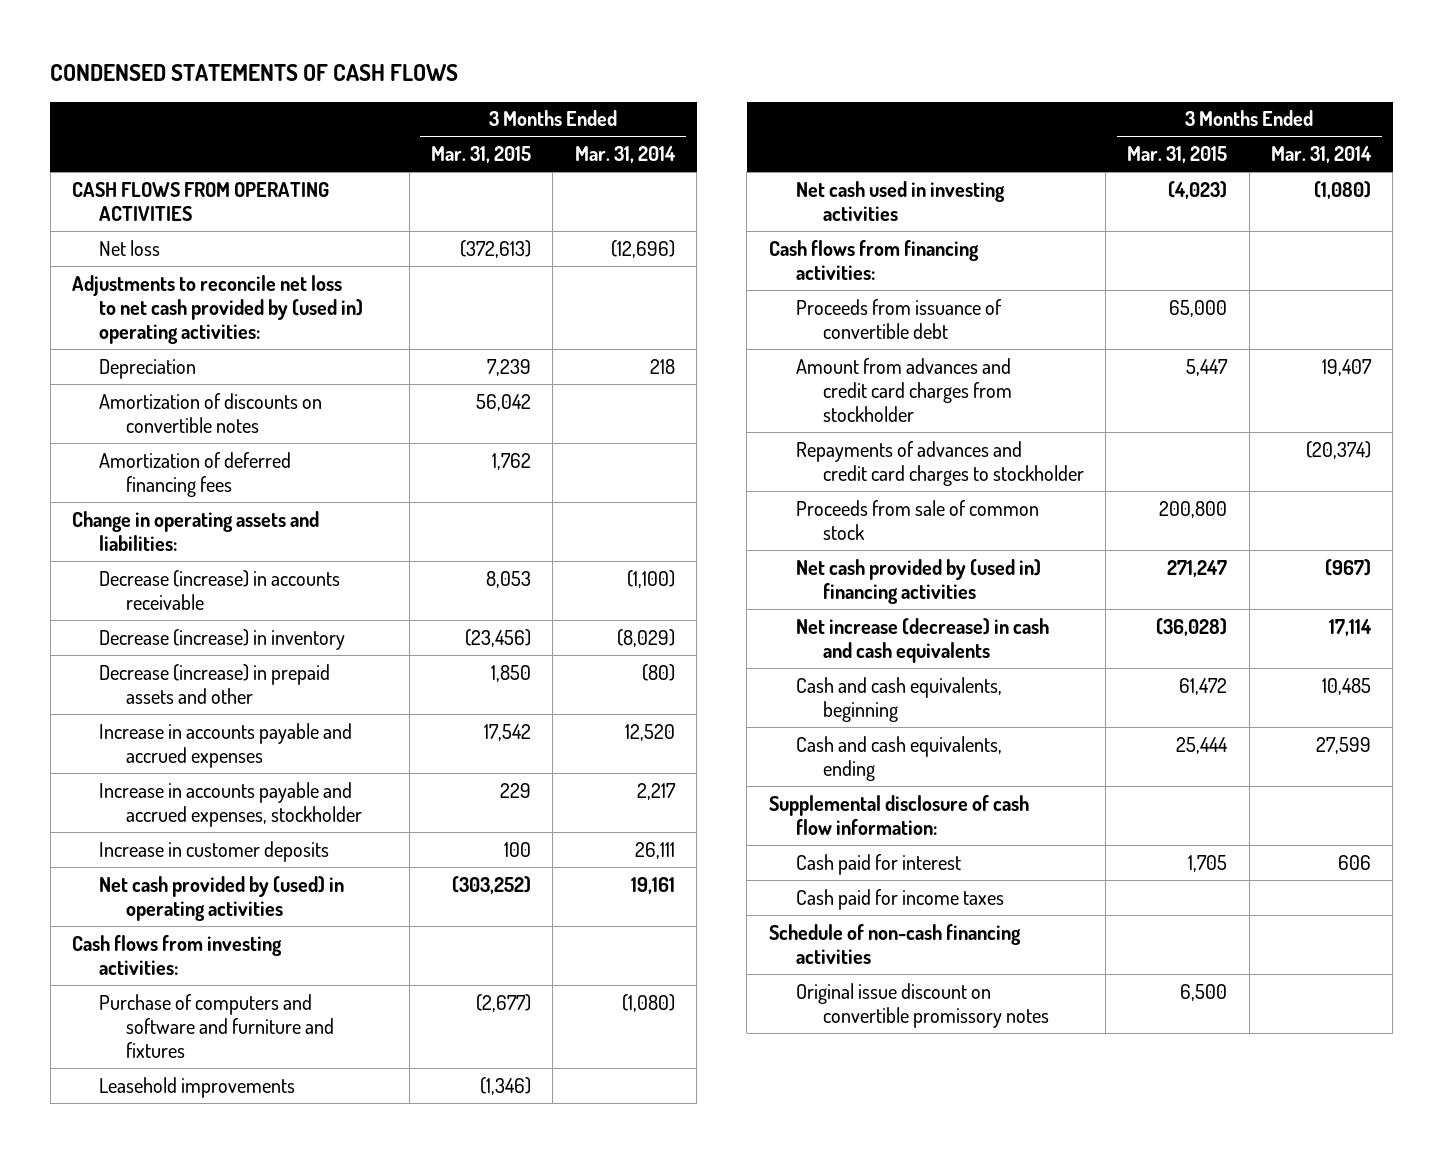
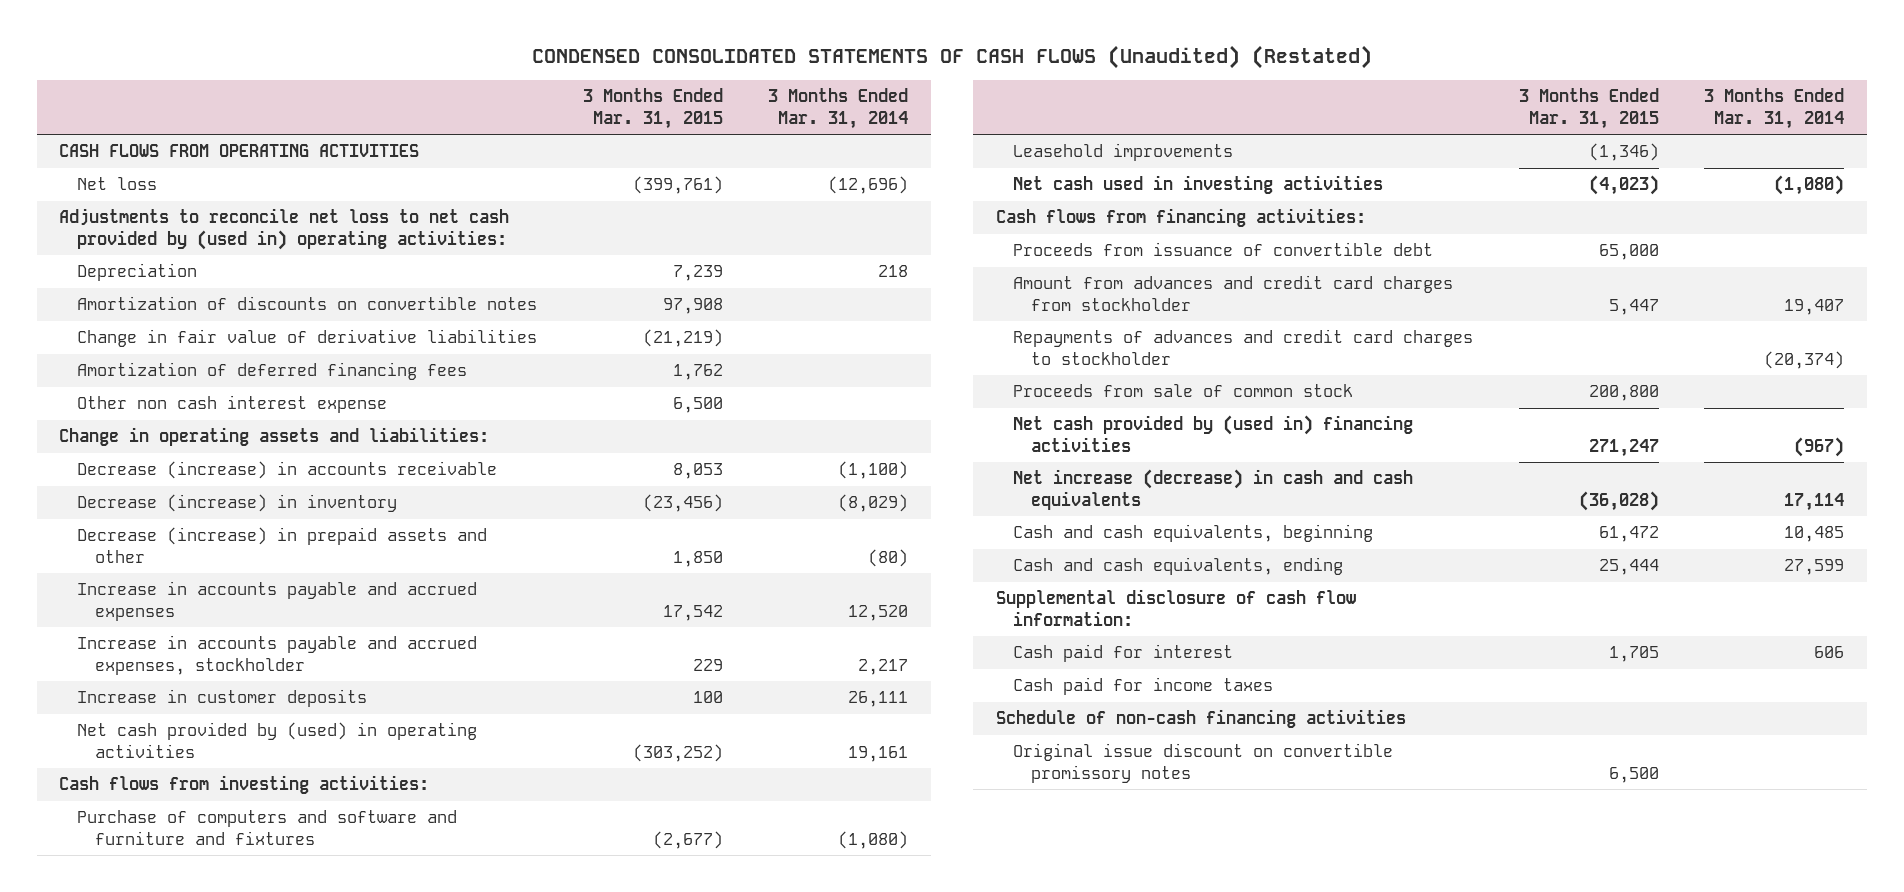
- CONDENSED STATEMENTS OF CASH FLOWS
+ CONDENSED CONSOLIDATED STATEMENTS OF CASH FLOWS (Unaudited) (Restated)
- Net loss | (372,613) | (12,696)
+ Net loss | (399,761) | (12,696)
- Amortization of discounts on convertible notes | 56,042 |
+ Amortization of discounts on convertible notes | 97,908 |
+ Change in fair value of derivative liabilities | (21,219) |
+ Other non cash interest expense | 6,500 |

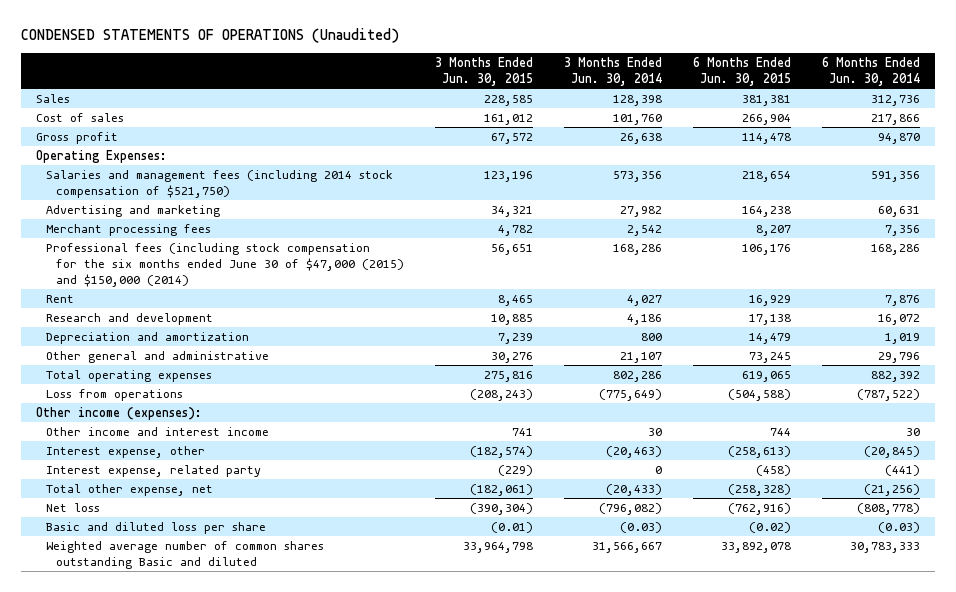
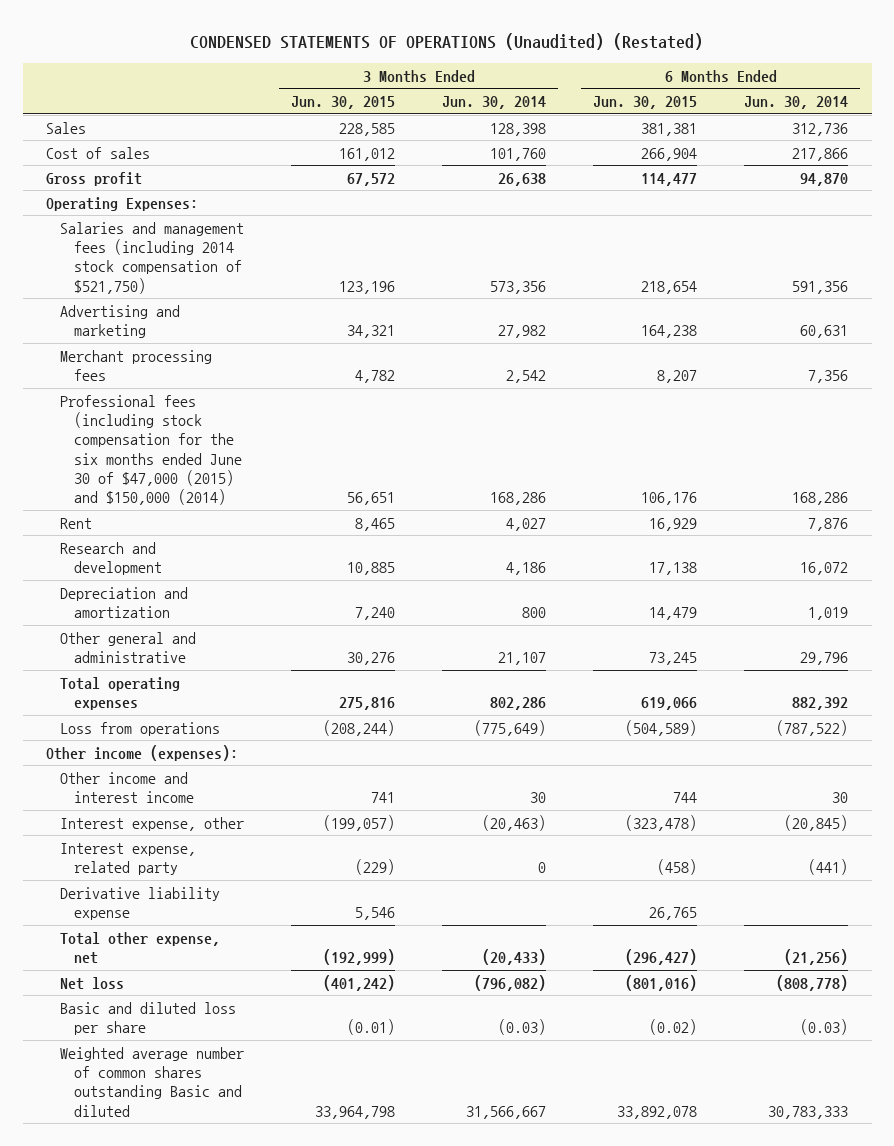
- CONDENSED STATEMENTS OF OPERATIONS (Unaudited)
+ CONDENSED STATEMENTS OF OPERATIONS (Unaudited) (Restated)
- Gross profit | 67,572 | 26,638 | 114,478 | 94,870
+ Gross profit | 67,572 | 26,638 | 114,477 | 94,870
- Depreciation and amortization | 7,239 | 800 | 14,479 | 1,019
+ Depreciation and amortization | 7,240 | 800 | 14,479 | 1,019
- Total operating expenses | 275,816 | 802,286 | 619,065 | 882,392
- Loss from operations | (208,243) | (775,649) | (504,588) | (787,522)
+ Total operating expenses | 275,816 | 802,286 | 619,066 | 882,392
+ Loss from operations | (208,244) | (775,649) | (504,589) | (787,522)
- Interest expense, other | (182,574) | (20,463) | (258,613) | (20,845)
+ Interest expense, other | (199,057) | (20,463) | (323,478) | (20,845)
- Total other expense, net | (182,061) | (20,433) | (258,328) | (21,256)
- Net loss | (390,304) | (796,082) | (762,916) | (808,778)
+ Derivative liability expense | 5,546 | | 26,765 |
+ Total other expense, net | (192,999) | (20,433) | (296,427) | (21,256)
+ Net loss | (401,242) | (796,082) | (801,016) | (808,778)

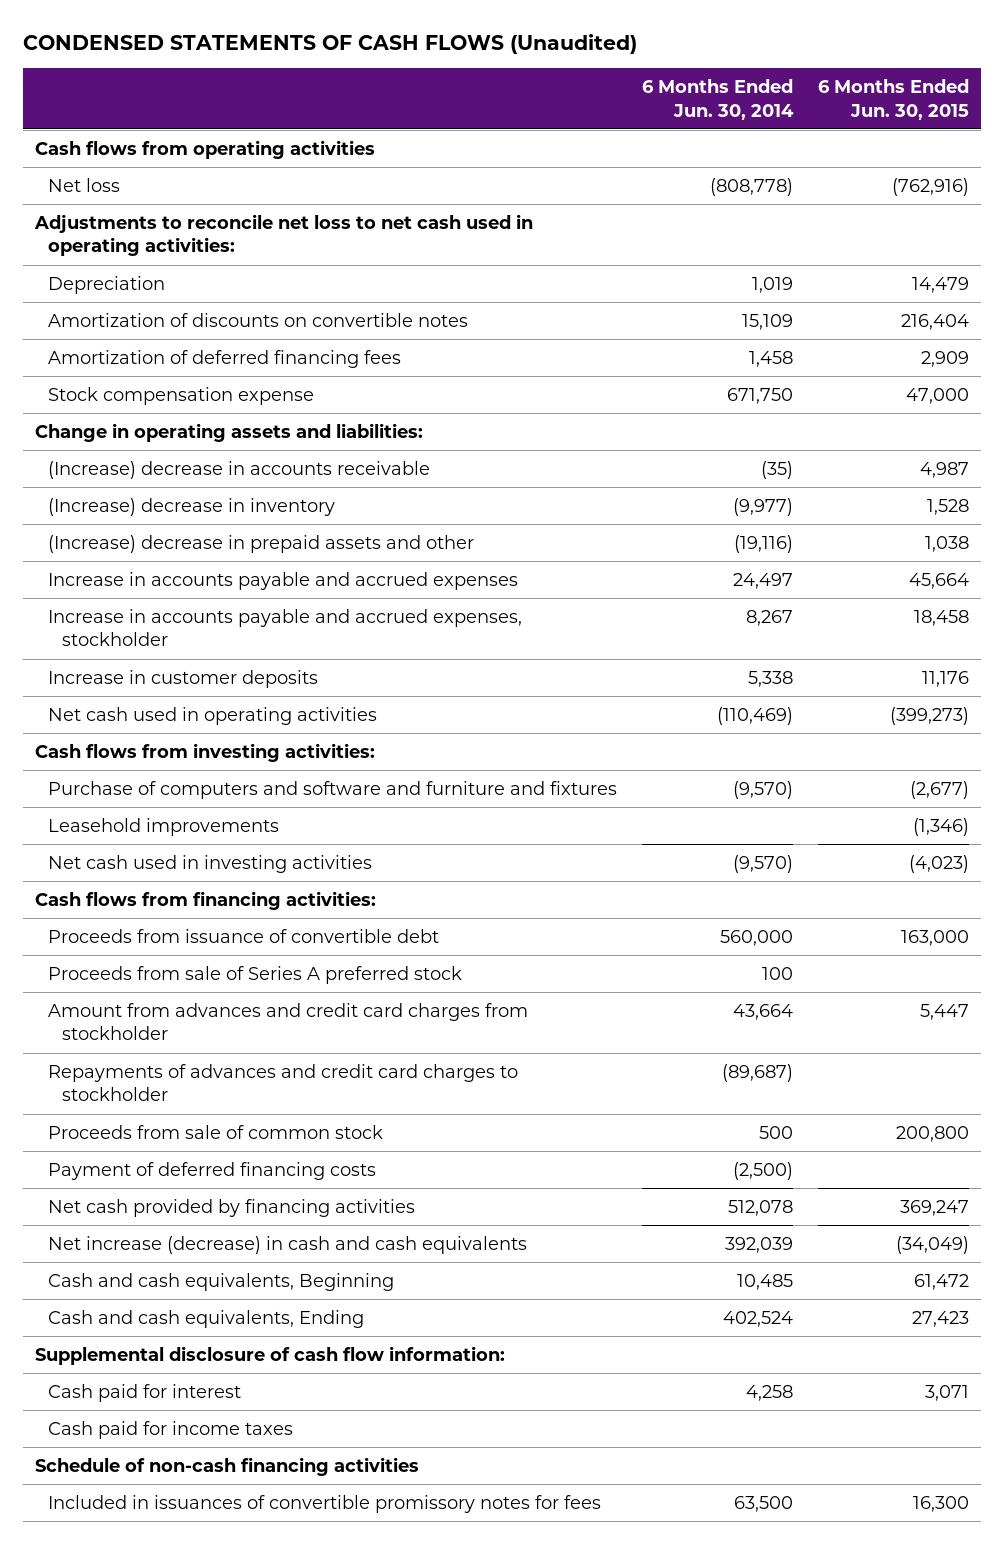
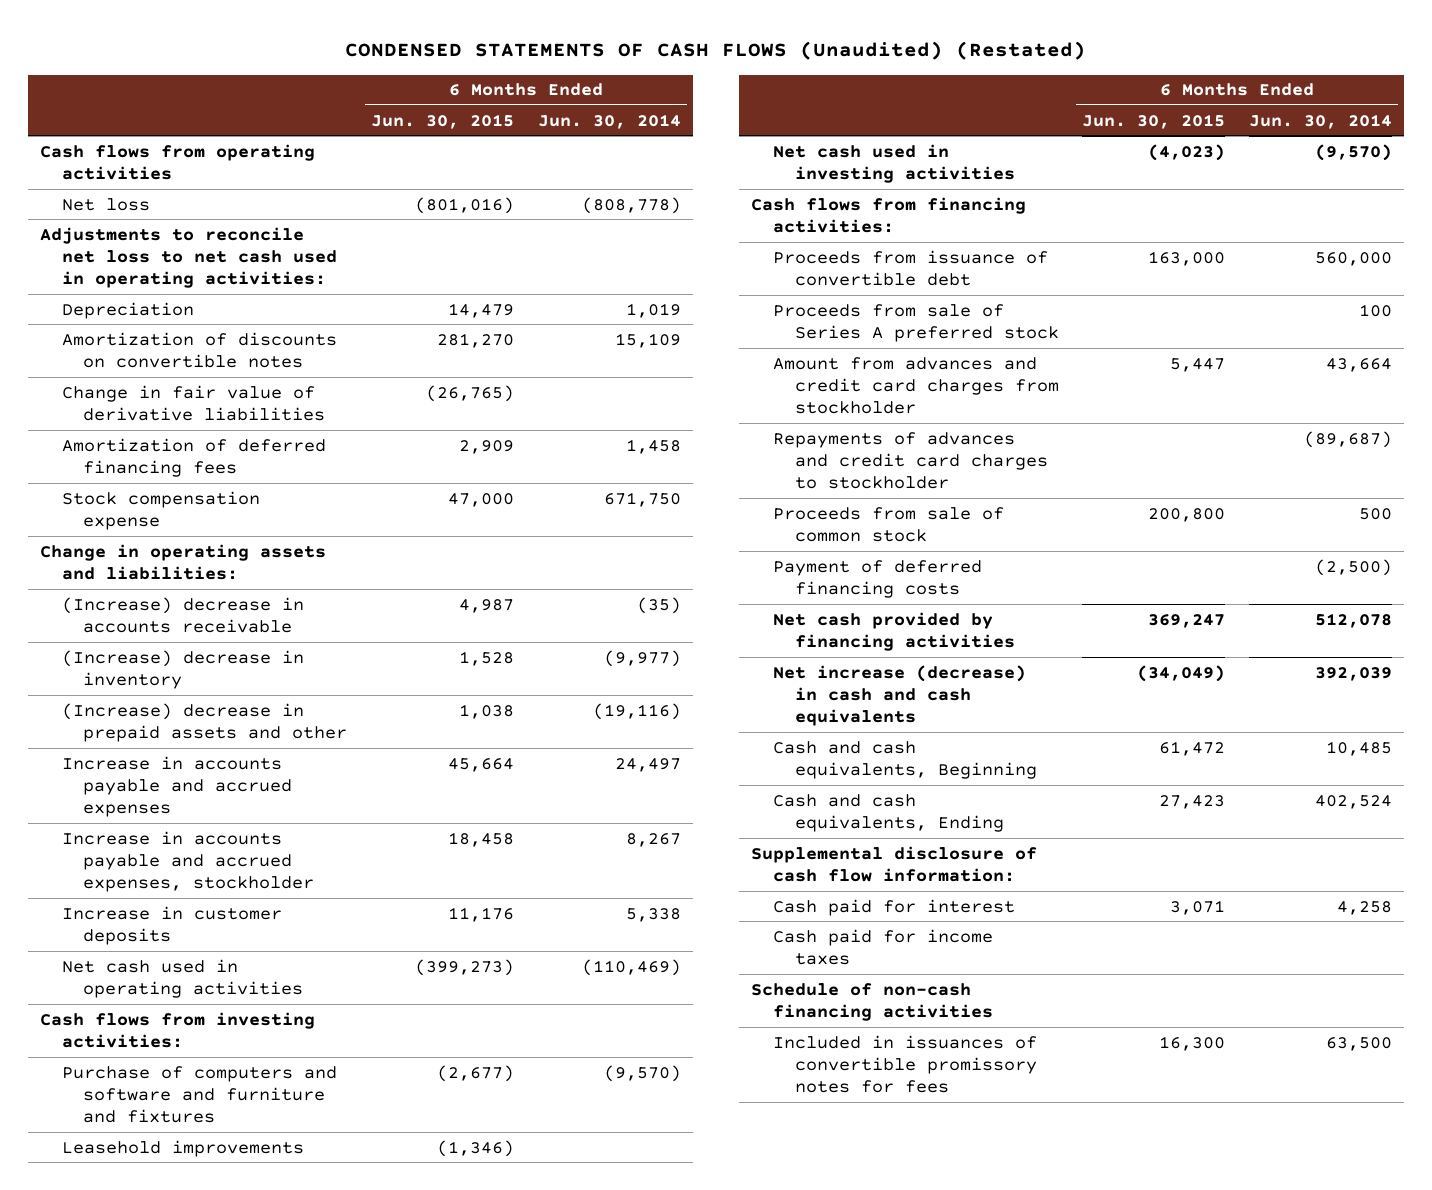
- CONDENSED STATEMENTS OF CASH FLOWS (Unaudited)
+ CONDENSED STATEMENTS OF CASH FLOWS (Unaudited) (Restated)
- | 6 Months Ended Jun. 30, 2014 | 6 Months Ended Jun. 30, 2015
+ | 6 Months Ended Jun. 30, 2015 | 6 Months Ended Jun. 30, 2014
- Net loss | (808,778) | (762,916)
+ Net loss | (801,016) | (808,778)
- Amortization of discounts on convertible notes | 15,109 | 216,404
+ Amortization of discounts on convertible notes | 281,270 | 15,109
+ Change in fair value of derivative liabilities | (26,765) |

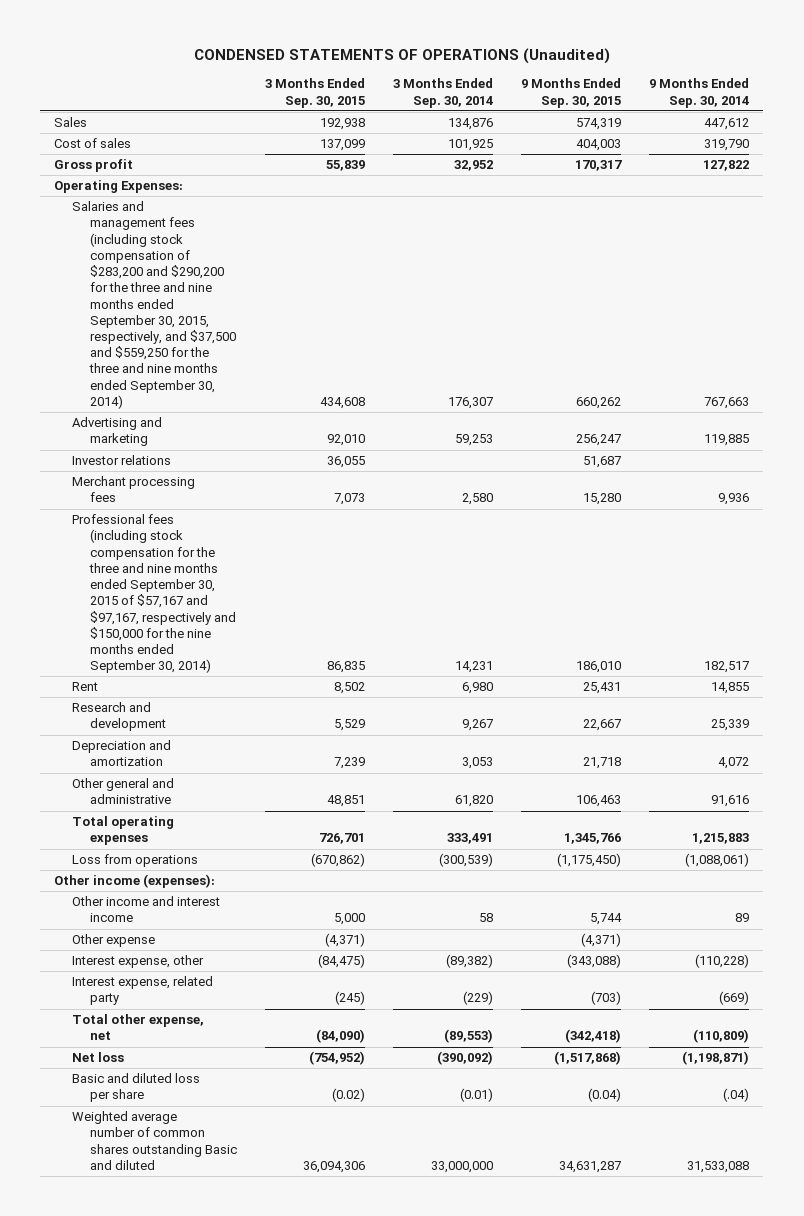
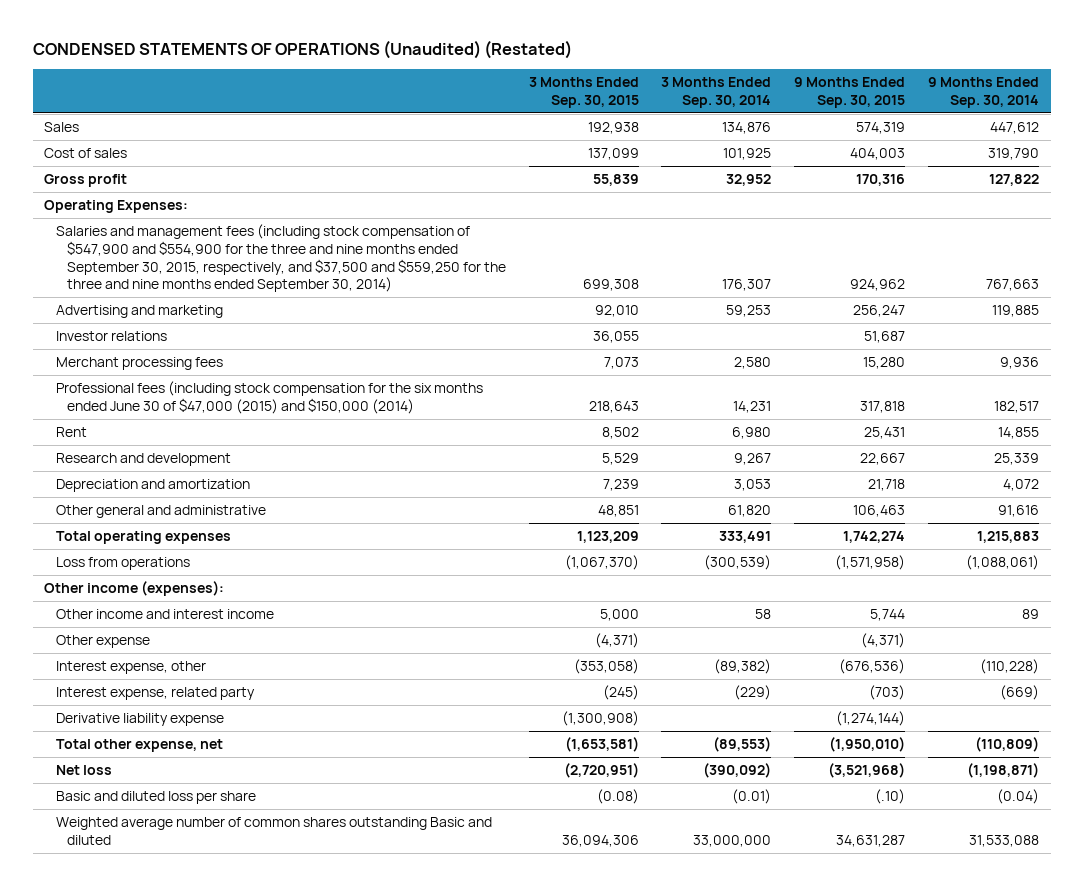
- CONDENSED STATEMENTS OF OPERATIONS (Unaudited)
+ CONDENSED STATEMENTS OF OPERATIONS (Unaudited) (Restated)
- Gross profit | 55,839 | 32,952 | 170,317 | 127,822
+ Gross profit | 55,839 | 32,952 | 170,316 | 127,822
- Salaries and management fees (including stock compensation of $283,200 and $290,200 for the three and nine months ended September 30, 2015, respectively, and $37,500 and $559,250 for the three and nine months ended September 30, 2014) | 434,608 | 176,307 | 660,262 | 767,663
+ Salaries and management fees (including stock compensation of $547,900 and $554,900 for the three and nine months ended September 30, 2015, respectively, and $37,500 and $559,250 for the three and nine months ended September 30, 2014) | 699,308 | 176,307 | 924,962 | 767,663
- Professional fees (including stock compensation for the three and nine months ended September 30, 2015 of $57,167 and $97,167, respectively and $150,000 for the nine months ended September 30, 2014) | 86,835 | 14,231 | 186,010 | 182,517
+ Professional fees (including stock compensation for the six months ended June 30 of $47,000 (2015) and $150,000 (2014) | 218,643 | 14,231 | 317,818 | 182,517
- Total operating expenses | 726,701 | 333,491 | 1,345,766 | 1,215,883
- Loss from operations | (670,862) | (300,539) | (1,175,450) | (1,088,061)
+ Total operating expenses | 1,123,209 | 333,491 | 1,742,274 | 1,215,883
+ Loss from operations | (1,067,370) | (300,539) | (1,571,958) | (1,088,061)
- Interest expense, other | (84,475) | (89,382) | (343,088) | (110,228)
+ Interest expense, other | (353,058) | (89,382) | (676,536) | (110,228)
- Total other expense, net | (84,090) | (89,553) | (342,418) | (110,809)
- Net loss | (754,952) | (390,092) | (1,517,868) | (1,198,871)
- Basic and diluted loss per share | (0.02) | (0.01) | (0.04) | (.04)
+ Derivative liability expense | (1,300,908) | | (1,274,144) |
+ Total other expense, net | (1,653,581) | (89,553) | (1,950,010) | (110,809)
+ Net loss | (2,720,951) | (390,092) | (3,521,968) | (1,198,871)
+ Basic and diluted loss per share | (0.08) | (0.01) | (.10) | (0.04)

